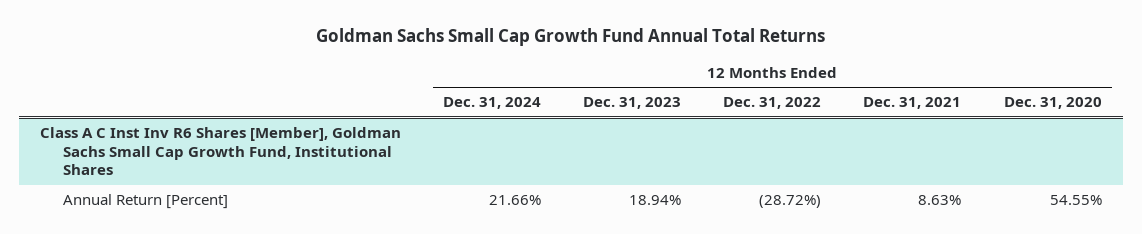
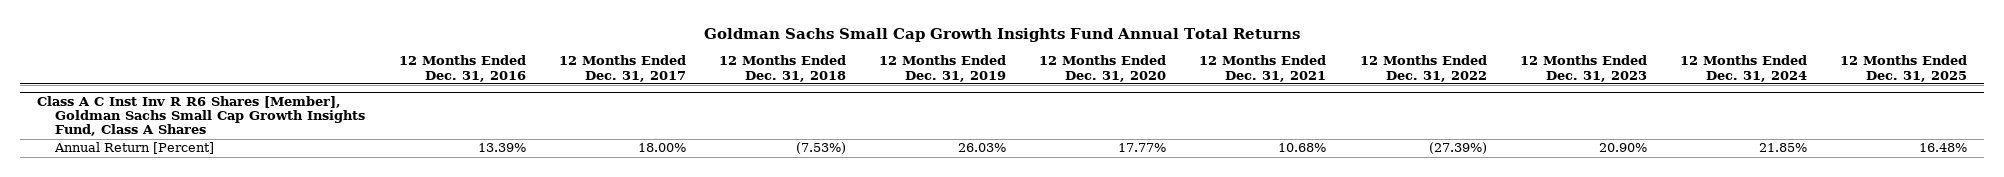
- Goldman Sachs Small Cap Growth Fund Annual Total Returns
+ Goldman Sachs Small Cap Growth Insights Fund Annual Total Returns
- | 12 Months Ended Dec. 31, 2024 | 12 Months Ended Dec. 31, 2023 | 12 Months Ended Dec. 31, 2022 | 12 Months Ended Dec. 31, 2021 | 12 Months Ended Dec. 31, 2020
+ | 12 Months Ended Dec. 31, 2016 | 12 Months Ended Dec. 31, 2017 | 12 Months Ended Dec. 31, 2018 | 12 Months Ended Dec. 31, 2019 | 12 Months Ended Dec. 31, 2020 | 12 Months Ended Dec. 31, 2021 | 12 Months Ended Dec. 31, 2022 | 12 Months Ended Dec. 31, 2023 | 12 Months Ended Dec. 31, 2024 | 12 Months Ended Dec. 31, 2025
- Class A C Inst Inv R6 Shares [Member], Goldman Sachs Small Cap Growth Fund, Institutional Shares
- Annual Return [Percent] | 21.66% | 18.94% | (28.72%) | 8.63% | 54.55%
+ Class A C Inst Inv R R6 Shares [Member], Goldman Sachs Small Cap Growth Insights Fund, Class A Shares
+ Annual Return [Percent] | 13.39% | 18.00% | (7.53%) | 26.03% | 17.77% | 10.68% | (27.39%) | 20.90% | 21.85% | 16.48%

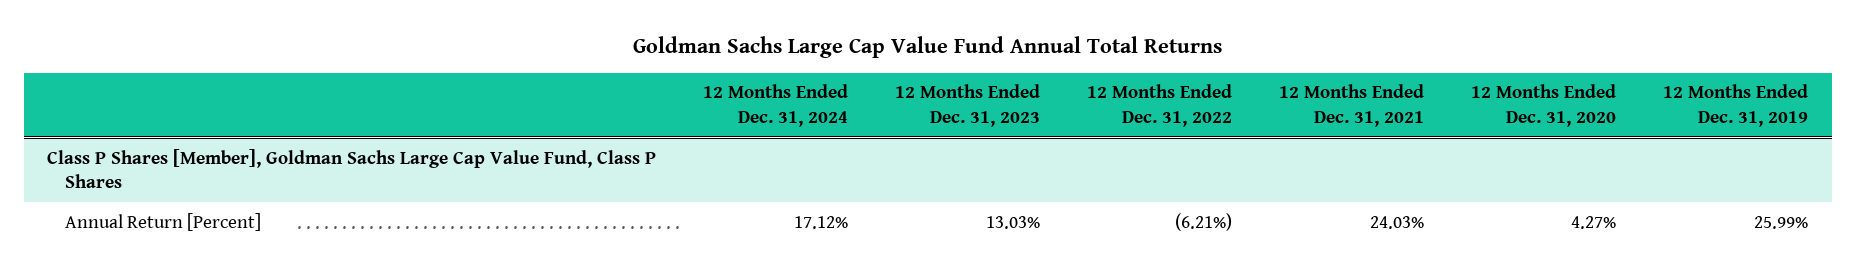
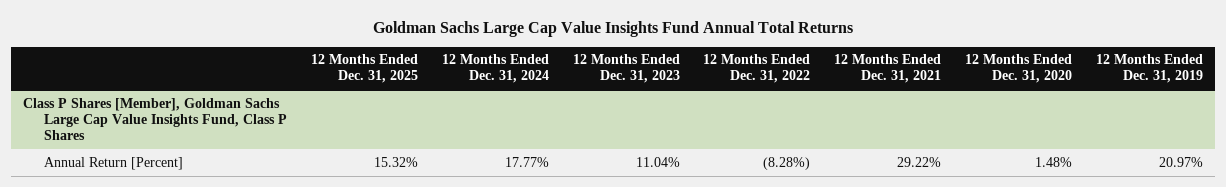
- Goldman Sachs Large Cap Value Fund Annual Total Returns
+ Goldman Sachs Large Cap Value Insights Fund Annual Total Returns
- | 12 Months Ended Dec. 31, 2024 | 12 Months Ended Dec. 31, 2023 | 12 Months Ended Dec. 31, 2022 | 12 Months Ended Dec. 31, 2021 | 12 Months Ended Dec. 31, 2020 | 12 Months Ended Dec. 31, 2019
+ | 12 Months Ended Dec. 31, 2025 | 12 Months Ended Dec. 31, 2024 | 12 Months Ended Dec. 31, 2023 | 12 Months Ended Dec. 31, 2022 | 12 Months Ended Dec. 31, 2021 | 12 Months Ended Dec. 31, 2020 | 12 Months Ended Dec. 31, 2019
- Class P Shares [Member], Goldman Sachs Large Cap Value Fund, Class P Shares
- Annual Return [Percent] | 17.12% | 13.03% | (6.21%) | 24.03% | 4.27% | 25.99%
+ Class P Shares [Member], Goldman Sachs Large Cap Value Insights Fund, Class P Shares
+ Annual Return [Percent] | 15.32% | 17.77% | 11.04% | (8.28%) | 29.22% | 1.48% | 20.97%

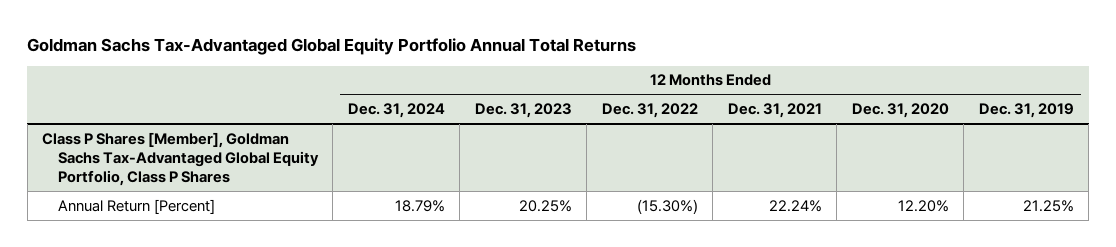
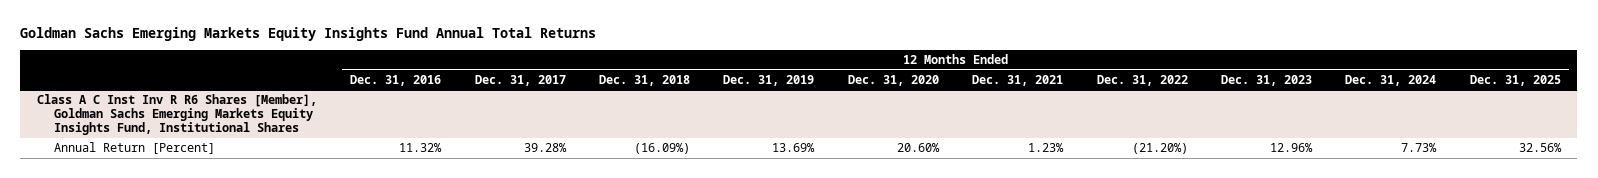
- Goldman Sachs Tax-Advantaged Global Equity Portfolio Annual Total Returns
+ Goldman Sachs Emerging Markets Equity Insights Fund Annual Total Returns
- | 12 Months Ended Dec. 31, 2024 | 12 Months Ended Dec. 31, 2023 | 12 Months Ended Dec. 31, 2022 | 12 Months Ended Dec. 31, 2021 | 12 Months Ended Dec. 31, 2020 | 12 Months Ended Dec. 31, 2019
+ | 12 Months Ended Dec. 31, 2016 | 12 Months Ended Dec. 31, 2017 | 12 Months Ended Dec. 31, 2018 | 12 Months Ended Dec. 31, 2019 | 12 Months Ended Dec. 31, 2020 | 12 Months Ended Dec. 31, 2021 | 12 Months Ended Dec. 31, 2022 | 12 Months Ended Dec. 31, 2023 | 12 Months Ended Dec. 31, 2024 | 12 Months Ended Dec. 31, 2025
- Class P Shares [Member], Goldman Sachs Tax-Advantaged Global Equity Portfolio, Class P Shares
- Annual Return [Percent] | 18.79% | 20.25% | (15.30%) | 22.24% | 12.20% | 21.25%
+ Class A C Inst Inv R R6 Shares [Member], Goldman Sachs Emerging Markets Equity Insights Fund, Institutional Shares
+ Annual Return [Percent] | 11.32% | 39.28% | (16.09%) | 13.69% | 20.60% | 1.23% | (21.20%) | 12.96% | 7.73% | 32.56%

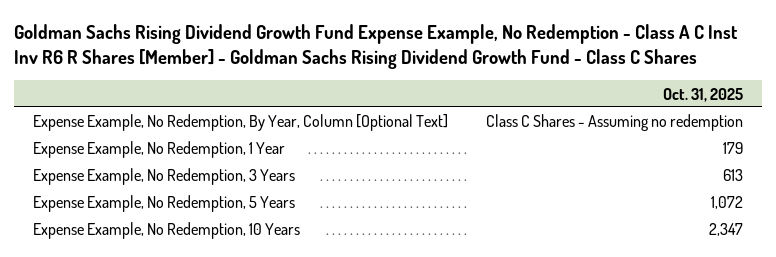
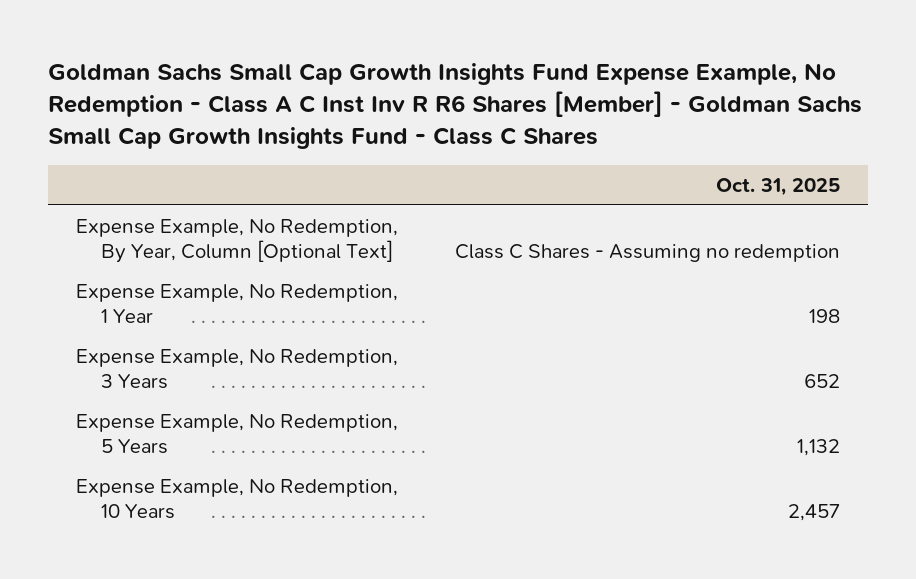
- Goldman Sachs Rising Dividend Growth Fund Expense Example, No Redemption - Class A C Inst Inv R6 R Shares [Member] - Goldman Sachs Rising Dividend Growth Fund - Class C Shares
+ Goldman Sachs Small Cap Growth Insights Fund Expense Example, No Redemption - Class A C Inst Inv R R6 Shares [Member] - Goldman Sachs Small Cap Growth Insights Fund - Class C Shares
- Expense Example, No Redemption, 1 Year | 179
- Expense Example, No Redemption, 3 Years | 613
- Expense Example, No Redemption, 5 Years | 1,072
- Expense Example, No Redemption, 10 Years | 2,347
+ Expense Example, No Redemption, 1 Year | 198
+ Expense Example, No Redemption, 3 Years | 652
+ Expense Example, No Redemption, 5 Years | 1,132
+ Expense Example, No Redemption, 10 Years | 2,457

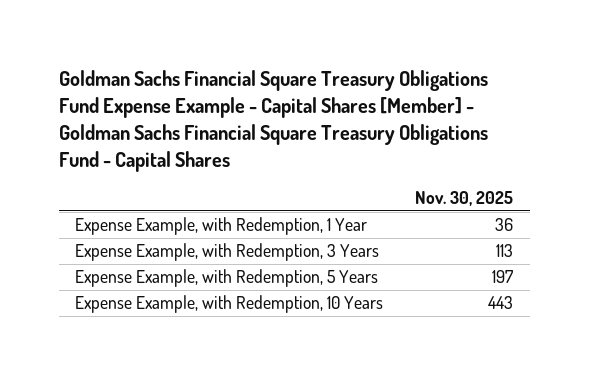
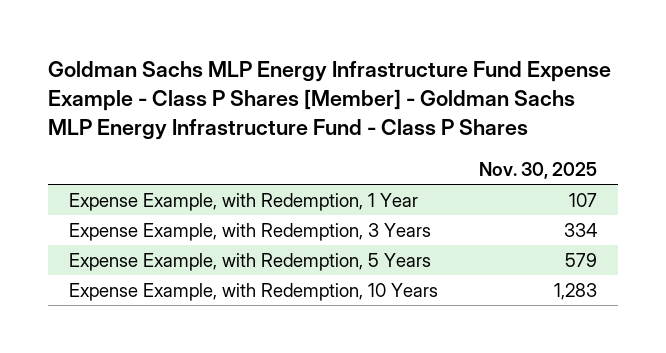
- Goldman Sachs Financial Square Treasury Obligations Fund Expense Example - Capital Shares [Member] - Goldman Sachs Financial Square Treasury Obligations Fund - Capital Shares
+ Goldman Sachs MLP Energy Infrastructure Fund Expense Example - Class P Shares [Member] - Goldman Sachs MLP Energy Infrastructure Fund - Class P Shares
- Expense Example, with Redemption, 1 Year | 36
- Expense Example, with Redemption, 3 Years | 113
- Expense Example, with Redemption, 5 Years | 197
- Expense Example, with Redemption, 10 Years | 443
+ Expense Example, with Redemption, 1 Year | 107
+ Expense Example, with Redemption, 3 Years | 334
+ Expense Example, with Redemption, 5 Years | 579
+ Expense Example, with Redemption, 10 Years | 1,283

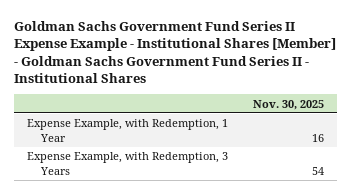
- Goldman Sachs MLP Energy Infrastructure Fund Expense Example - Class P Shares [Member] - Goldman Sachs MLP Energy Infrastructure Fund - Class P Shares
+ Goldman Sachs Government Fund Series II Expense Example - Institutional Shares [Member] - Goldman Sachs Government Fund Series II - Institutional Shares
- Expense Example, with Redemption, 1 Year | 107
- Expense Example, with Redemption, 3 Years | 334
- Expense Example, with Redemption, 5 Years | 579
- Expense Example, with Redemption, 10 Years | 1,283
+ Expense Example, with Redemption, 1 Year | 16
+ Expense Example, with Redemption, 3 Years | 54

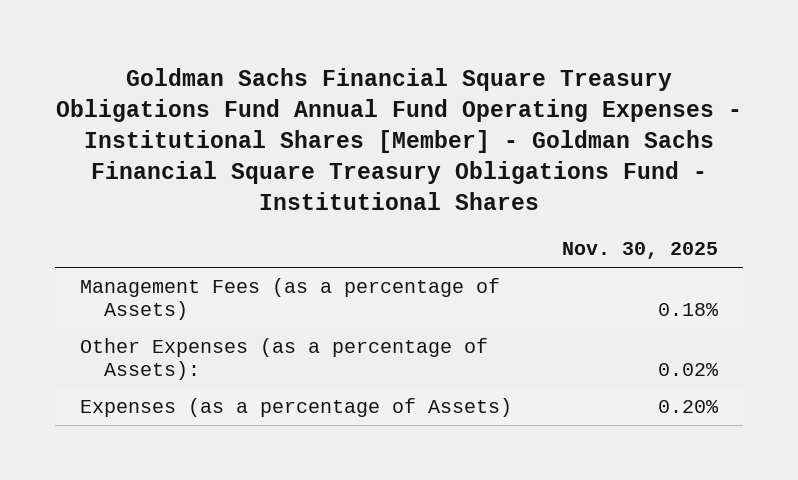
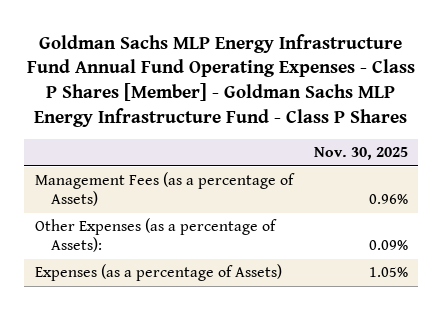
- Goldman Sachs Financial Square Treasury Obligations Fund Annual Fund Operating Expenses - Institutional Shares [Member] - Goldman Sachs Financial Square Treasury Obligations Fund - Institutional Shares
+ Goldman Sachs MLP Energy Infrastructure Fund Annual Fund Operating Expenses - Class P Shares [Member] - Goldman Sachs MLP Energy Infrastructure Fund - Class P Shares
- Management Fees (as a percentage of Assets) | 0.18%
- Other Expenses (as a percentage of Assets): | 0.02%
- Expenses (as a percentage of Assets) | 0.20%
+ Management Fees (as a percentage of Assets) | 0.96%
+ Other Expenses (as a percentage of Assets): | 0.09%
+ Expenses (as a percentage of Assets) | 1.05%

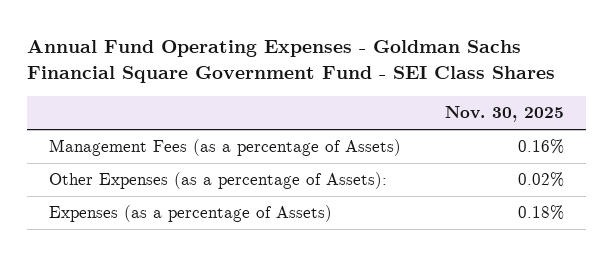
- Goldman Sachs MLP Energy Infrastructure Fund Annual Fund Operating Expenses - Class P Shares [Member] - Goldman Sachs MLP Energy Infrastructure Fund - Class P Shares
+ Annual Fund Operating Expenses - Goldman Sachs Financial Square Government Fund - SEI Class Shares
- Management Fees (as a percentage of Assets) | 0.96%
- Other Expenses (as a percentage of Assets): | 0.09%
- Expenses (as a percentage of Assets) | 1.05%
+ Management Fees (as a percentage of Assets) | 0.16%
+ Other Expenses (as a percentage of Assets): | 0.02%
+ Expenses (as a percentage of Assets) | 0.18%

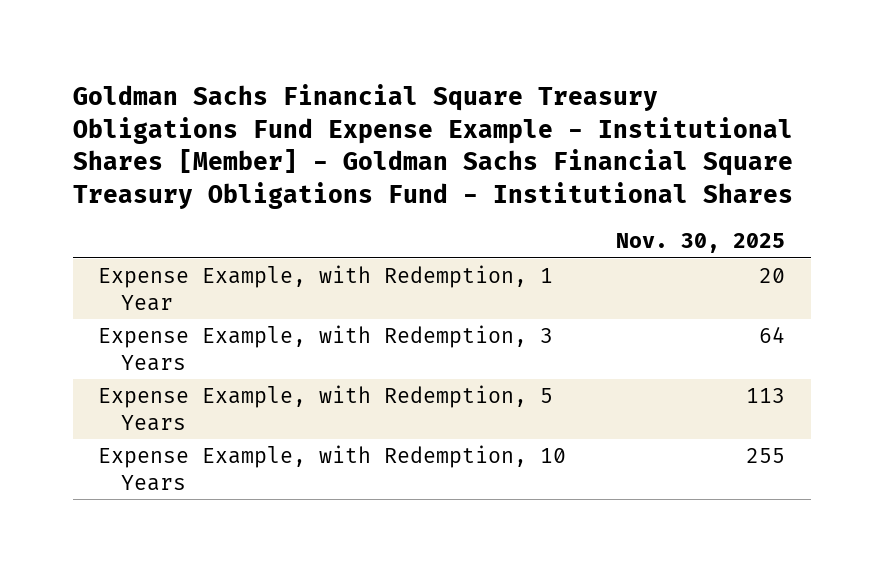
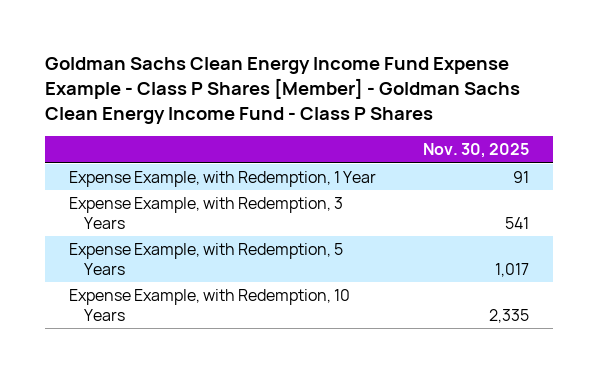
- Goldman Sachs Financial Square Treasury Obligations Fund Expense Example - Institutional Shares [Member] - Goldman Sachs Financial Square Treasury Obligations Fund - Institutional Shares
+ Goldman Sachs Clean Energy Income Fund Expense Example - Class P Shares [Member] - Goldman Sachs Clean Energy Income Fund - Class P Shares
- Expense Example, with Redemption, 1 Year | 20
- Expense Example, with Redemption, 3 Years | 64
- Expense Example, with Redemption, 5 Years | 113
- Expense Example, with Redemption, 10 Years | 255
+ Expense Example, with Redemption, 1 Year | 91
+ Expense Example, with Redemption, 3 Years | 541
+ Expense Example, with Redemption, 5 Years | 1,017
+ Expense Example, with Redemption, 10 Years | 2,335

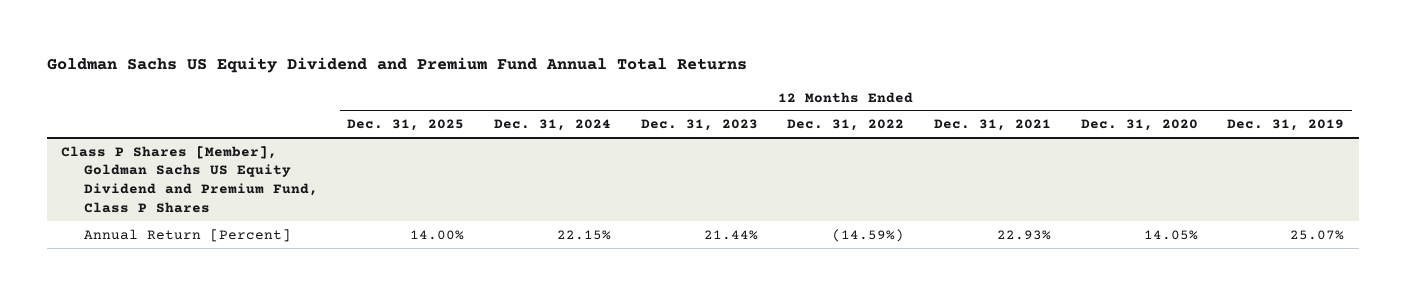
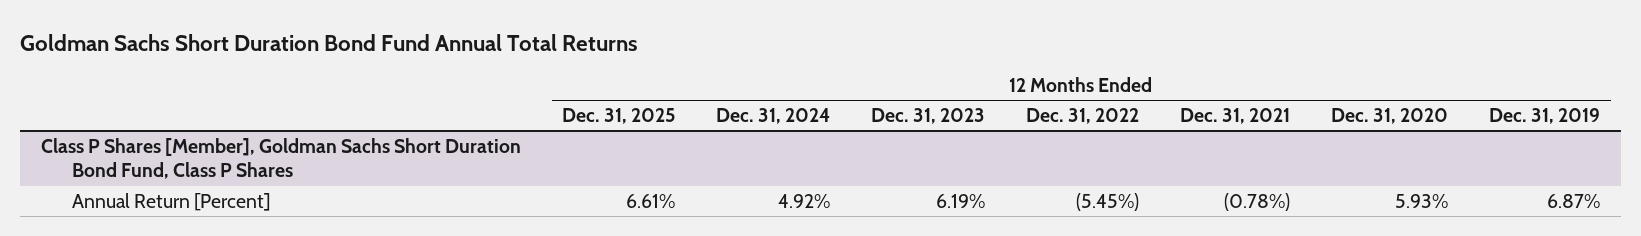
- Goldman Sachs US Equity Dividend and Premium Fund Annual Total Returns
+ Goldman Sachs Short Duration Bond Fund Annual Total Returns
- Class P Shares [Member], Goldman Sachs US Equity Dividend and Premium Fund, Class P Shares
- Annual Return [Percent] | 14.00% | 22.15% | 21.44% | (14.59%) | 22.93% | 14.05% | 25.07%
+ Class P Shares [Member], Goldman Sachs Short Duration Bond Fund, Class P Shares
+ Annual Return [Percent] | 6.61% | 4.92% | 6.19% | (5.45%) | (0.78%) | 5.93% | 6.87%

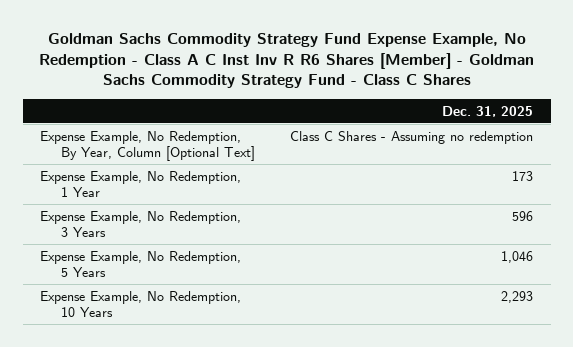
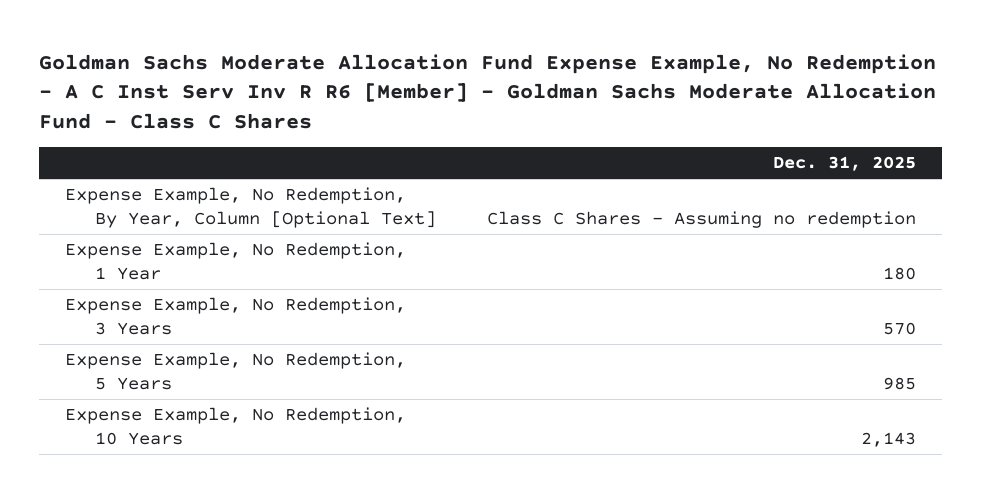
- Goldman Sachs Commodity Strategy Fund Expense Example, No Redemption - Class A C Inst Inv R R6 Shares [Member] - Goldman Sachs Commodity Strategy Fund - Class C Shares
+ Goldman Sachs Moderate Allocation Fund Expense Example, No Redemption - A C Inst Serv Inv R R6 [Member] - Goldman Sachs Moderate Allocation Fund - Class C Shares
- Expense Example, No Redemption, 1 Year | 173
- Expense Example, No Redemption, 3 Years | 596
- Expense Example, No Redemption, 5 Years | 1,046
- Expense Example, No Redemption, 10 Years | 2,293
+ Expense Example, No Redemption, 1 Year | 180
+ Expense Example, No Redemption, 3 Years | 570
+ Expense Example, No Redemption, 5 Years | 985
+ Expense Example, No Redemption, 10 Years | 2,143

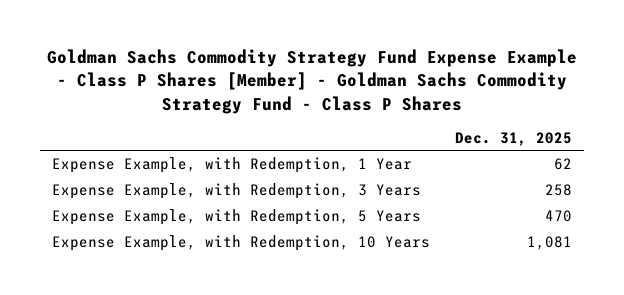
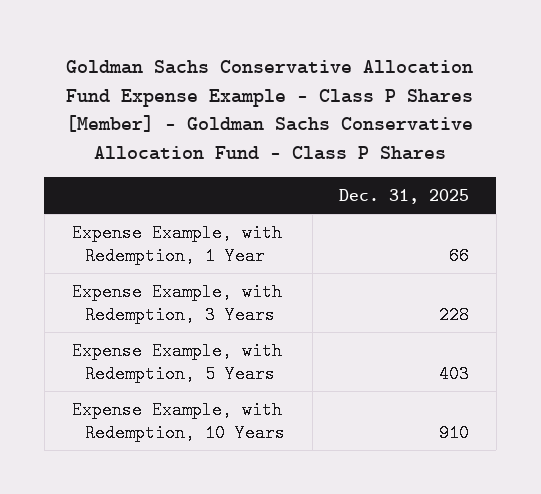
- Goldman Sachs Commodity Strategy Fund Expense Example - Class P Shares [Member] - Goldman Sachs Commodity Strategy Fund - Class P Shares
+ Goldman Sachs Conservative Allocation Fund Expense Example - Class P Shares [Member] - Goldman Sachs Conservative Allocation Fund - Class P Shares
- Expense Example, with Redemption, 1 Year | 62
- Expense Example, with Redemption, 3 Years | 258
- Expense Example, with Redemption, 5 Years | 470
- Expense Example, with Redemption, 10 Years | 1,081
+ Expense Example, with Redemption, 1 Year | 66
+ Expense Example, with Redemption, 3 Years | 228
+ Expense Example, with Redemption, 5 Years | 403
+ Expense Example, with Redemption, 10 Years | 910

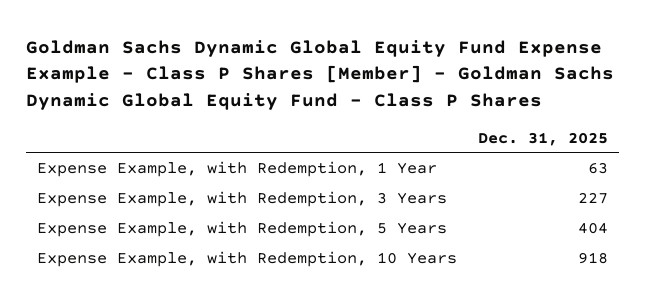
- Goldman Sachs Conservative Allocation Fund Expense Example - Class P Shares [Member] - Goldman Sachs Conservative Allocation Fund - Class P Shares
+ Goldman Sachs Dynamic Global Equity Fund Expense Example - Class P Shares [Member] - Goldman Sachs Dynamic Global Equity Fund - Class P Shares
- Expense Example, with Redemption, 1 Year | 66
- Expense Example, with Redemption, 3 Years | 228
- Expense Example, with Redemption, 5 Years | 403
- Expense Example, with Redemption, 10 Years | 910
+ Expense Example, with Redemption, 1 Year | 63
+ Expense Example, with Redemption, 3 Years | 227
+ Expense Example, with Redemption, 5 Years | 404
+ Expense Example, with Redemption, 10 Years | 918

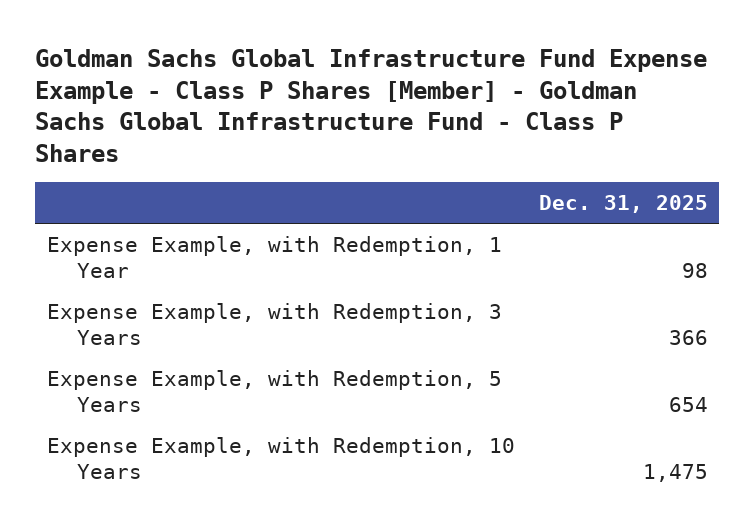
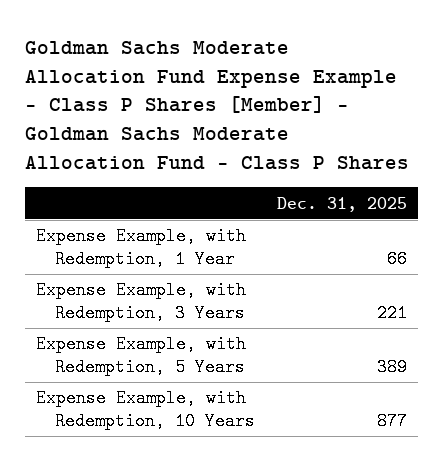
- Goldman Sachs Global Infrastructure Fund Expense Example - Class P Shares [Member] - Goldman Sachs Global Infrastructure Fund - Class P Shares
+ Goldman Sachs Moderate Allocation Fund Expense Example - Class P Shares [Member] - Goldman Sachs Moderate Allocation Fund - Class P Shares
- Expense Example, with Redemption, 1 Year | 98
- Expense Example, with Redemption, 3 Years | 366
- Expense Example, with Redemption, 5 Years | 654
- Expense Example, with Redemption, 10 Years | 1,475
+ Expense Example, with Redemption, 1 Year | 66
+ Expense Example, with Redemption, 3 Years | 221
+ Expense Example, with Redemption, 5 Years | 389
+ Expense Example, with Redemption, 10 Years | 877

